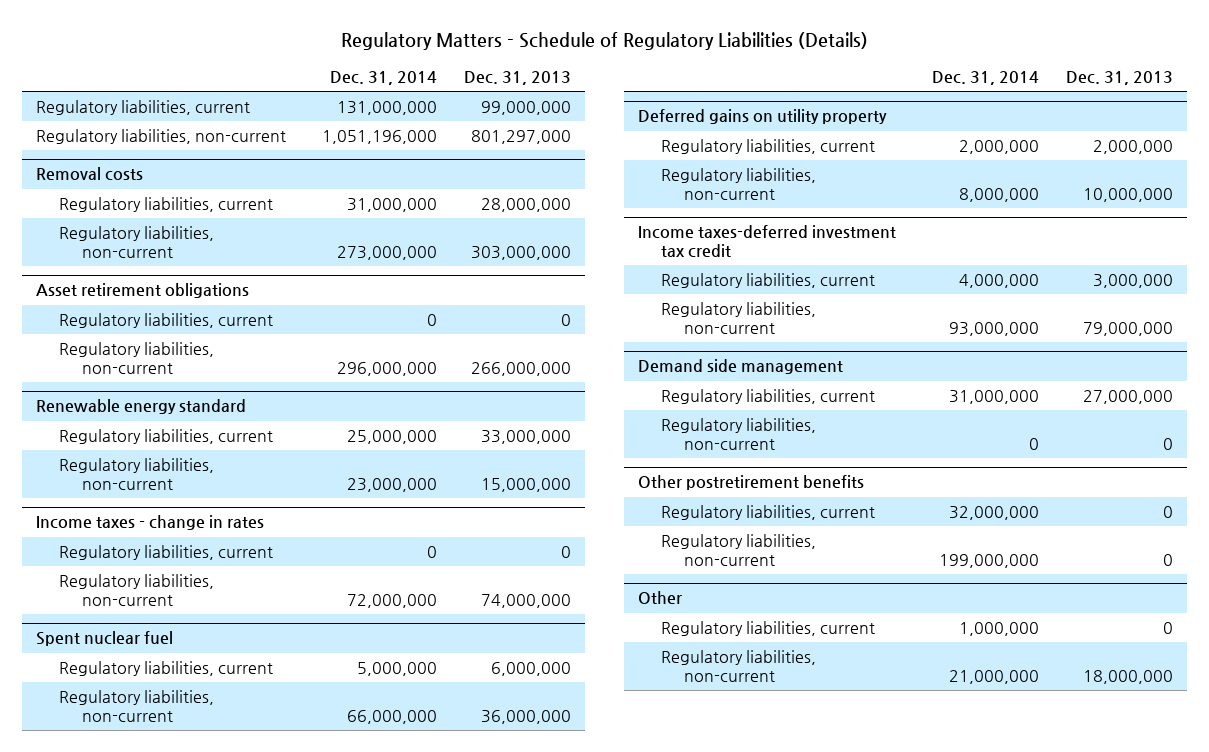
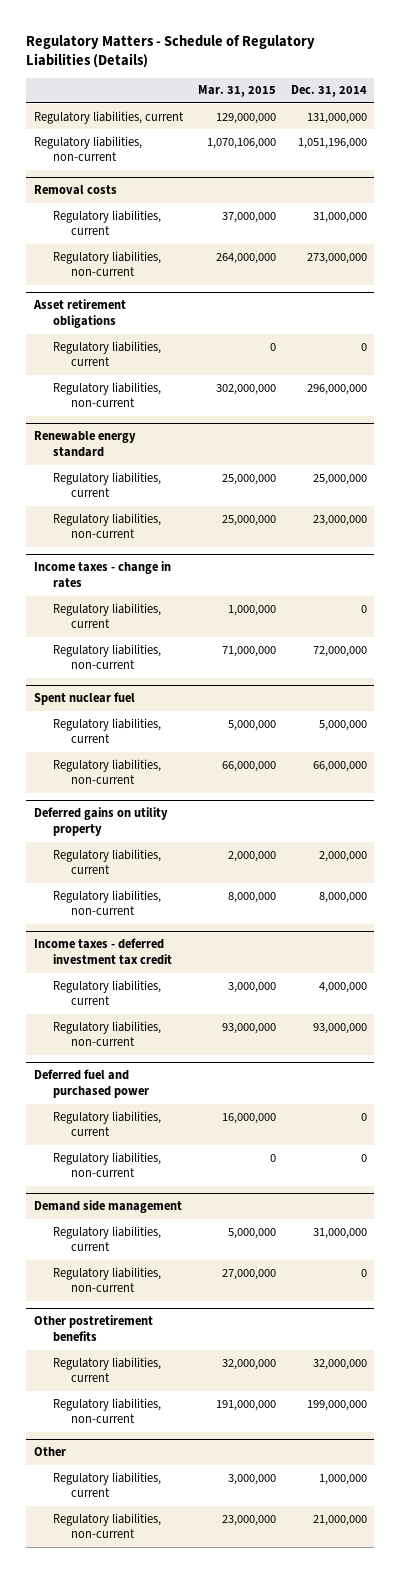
- | Dec. 31, 2014 | Dec. 31, 2013
+ | Mar. 31, 2015 | Dec. 31, 2014
- Income taxes-deferred investment tax credit
+ Income taxes - deferred investment tax credit
+ Deferred fuel and purchased power
+ Regulatory liabilities, current | 16,000,000 | 0
+ Regulatory liabilities, non-current | 0 | 0

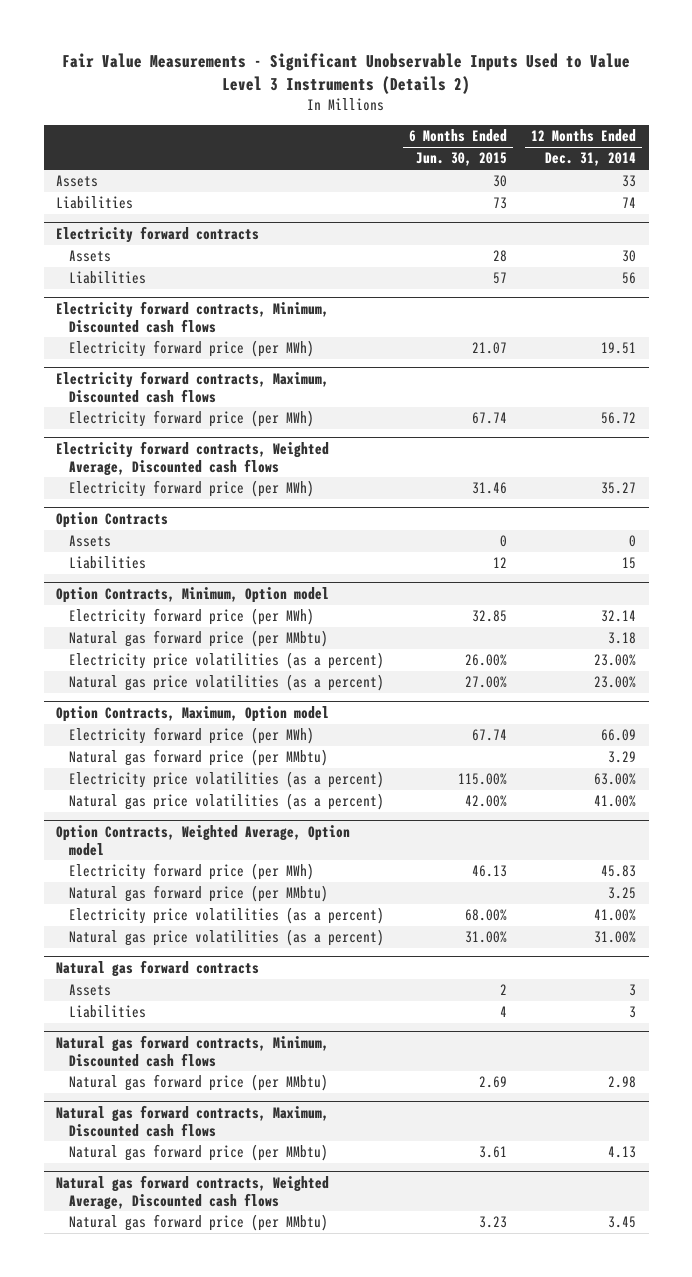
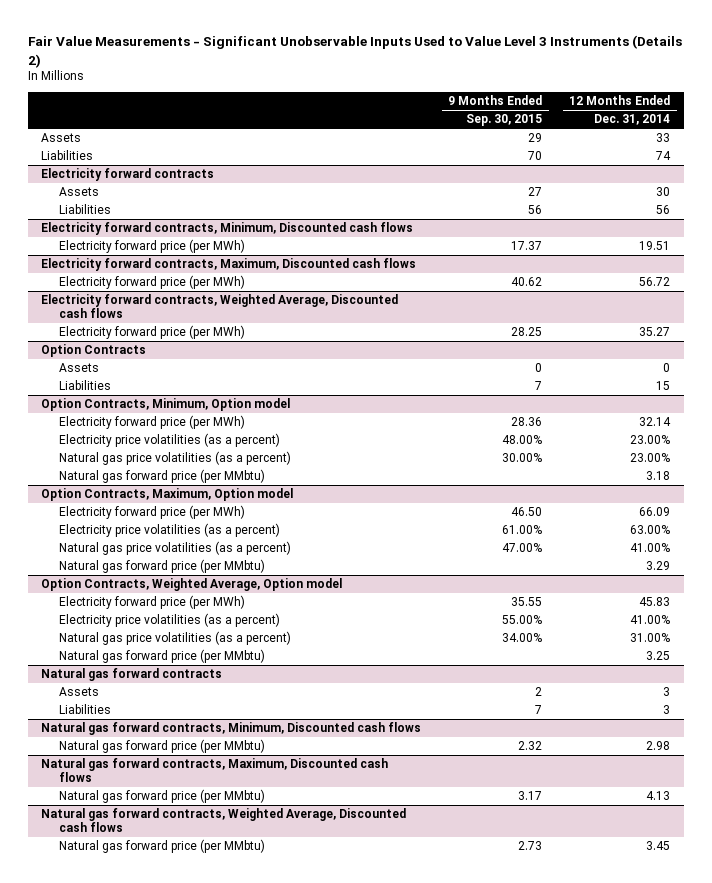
- | 6 Months Ended Jun. 30, 2015 | 12 Months Ended Dec. 31, 2014
+ | 9 Months Ended Sep. 30, 2015 | 12 Months Ended Dec. 31, 2014
@ Option Contracts, Minimum, Option model
moved down: Natural gas forward price (per MMbtu) | | 3.18
@ Option Contracts, Maximum, Option model
moved down: Natural gas forward price (per MMbtu) | | 3.29
@ Option Contracts, Weighted Average, Option model
moved down: Natural gas forward price (per MMbtu) | | 3.25

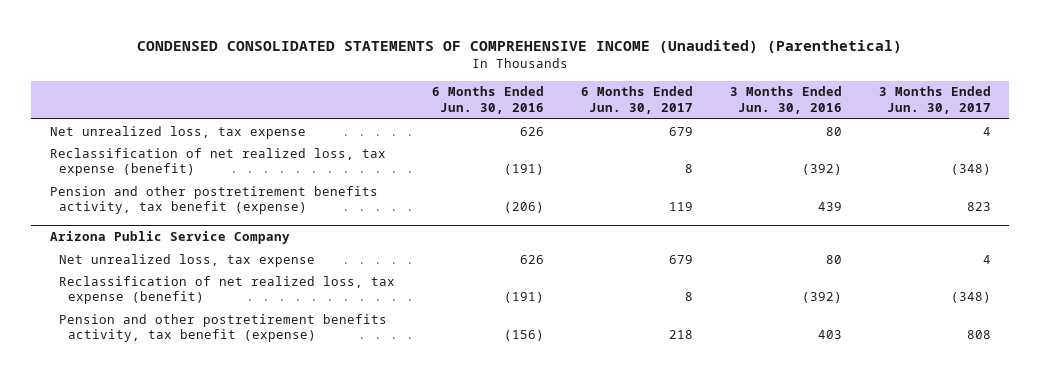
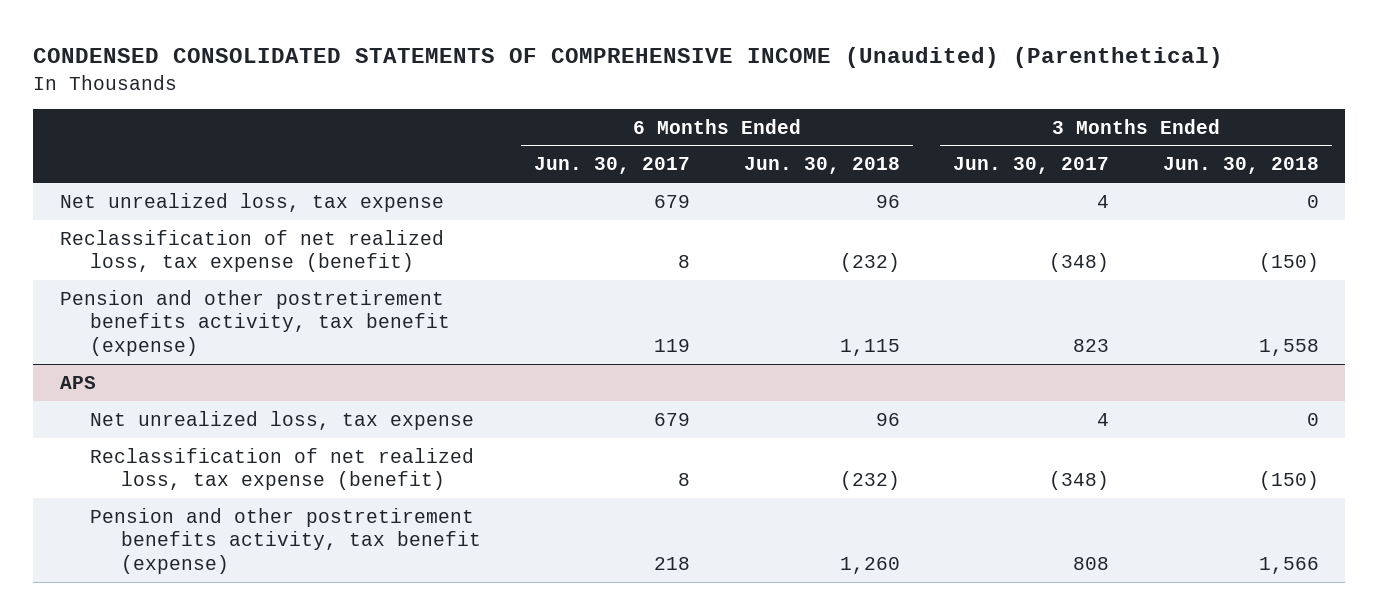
- | 6 Months Ended Jun. 30, 2016 | 6 Months Ended Jun. 30, 2017 | 3 Months Ended Jun. 30, 2016 | 3 Months Ended Jun. 30, 2017
+ | 6 Months Ended Jun. 30, 2017 | 6 Months Ended Jun. 30, 2018 | 3 Months Ended Jun. 30, 2017 | 3 Months Ended Jun. 30, 2018
- Arizona Public Service Company
+ APS

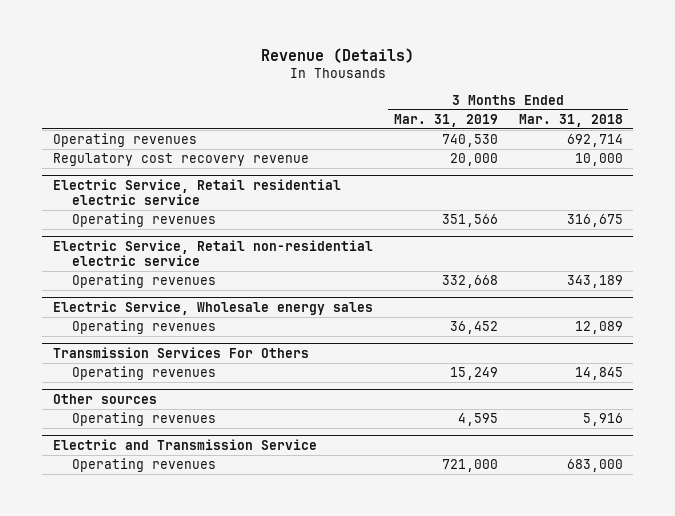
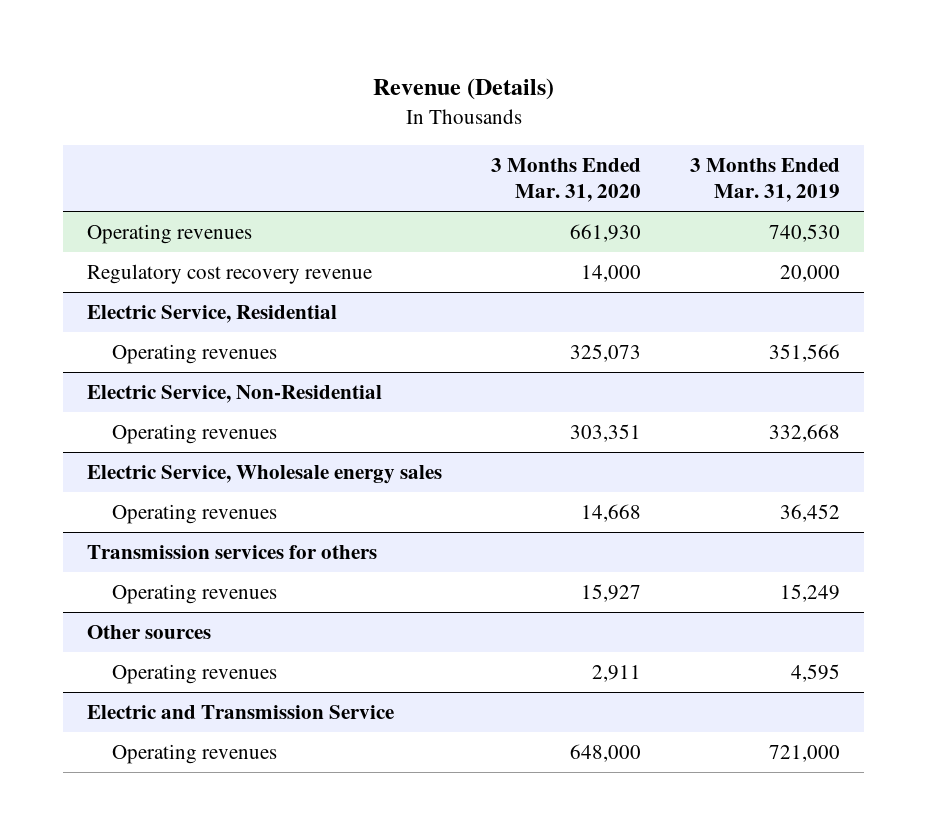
- | 3 Months Ended Mar. 31, 2019 | 3 Months Ended Mar. 31, 2018
+ | 3 Months Ended Mar. 31, 2020 | 3 Months Ended Mar. 31, 2019
- Electric Service, Retail residential electric service
+ Electric Service, Residential
- Electric Service, Retail non-residential electric service
+ Electric Service, Non-Residential
- Transmission Services For Others
+ Transmission services for others

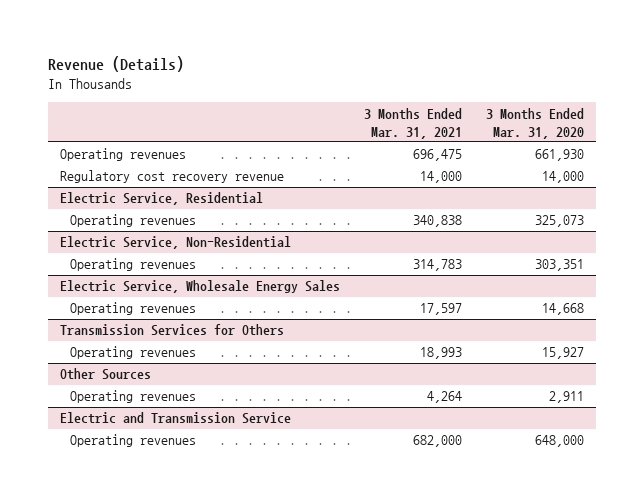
- | 3 Months Ended Mar. 31, 2020 | 3 Months Ended Mar. 31, 2019
+ | 3 Months Ended Mar. 31, 2021 | 3 Months Ended Mar. 31, 2020
- Electric Service, Wholesale energy sales
+ Electric Service, Wholesale Energy Sales
- Transmission services for others
+ Transmission Services for Others
- Other sources
+ Other Sources

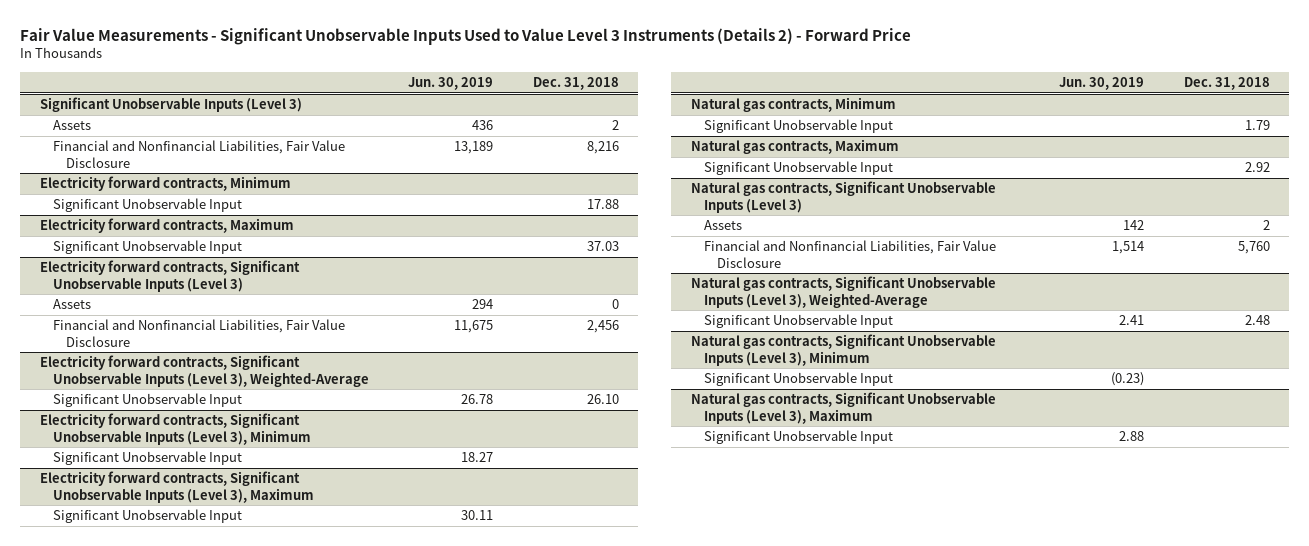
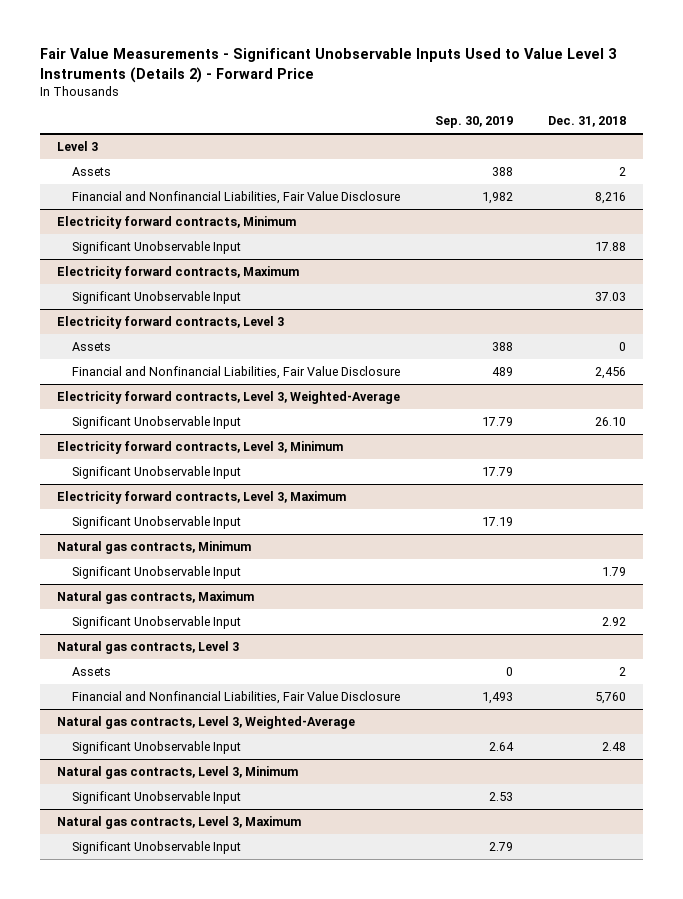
- | Jun. 30, 2019 | Dec. 31, 2018
+ | Sep. 30, 2019 | Dec. 31, 2018
- Significant Unobservable Inputs (Level 3)
+ Level 3
- Electricity forward contracts, Significant Unobservable Inputs (Level 3)
+ Electricity forward contracts, Level 3
- Electricity forward contracts, Significant Unobservable Inputs (Level 3), Weighted-Average
+ Electricity forward contracts, Level 3, Weighted-Average
- Electricity forward contracts, Significant Unobservable Inputs (Level 3), Minimum
+ Electricity forward contracts, Level 3, Minimum
- Electricity forward contracts, Significant Unobservable Inputs (Level 3), Maximum
+ Electricity forward contracts, Level 3, Maximum
- Natural gas contracts, Significant Unobservable Inputs (Level 3)
+ Natural gas contracts, Level 3
- Natural gas contracts, Significant Unobservable Inputs (Level 3), Weighted-Average
+ Natural gas contracts, Level 3, Weighted-Average
- Natural gas contracts, Significant Unobservable Inputs (Level 3), Minimum
+ Natural gas contracts, Level 3, Minimum
- Natural gas contracts, Significant Unobservable Inputs (Level 3), Maximum
+ Natural gas contracts, Level 3, Maximum

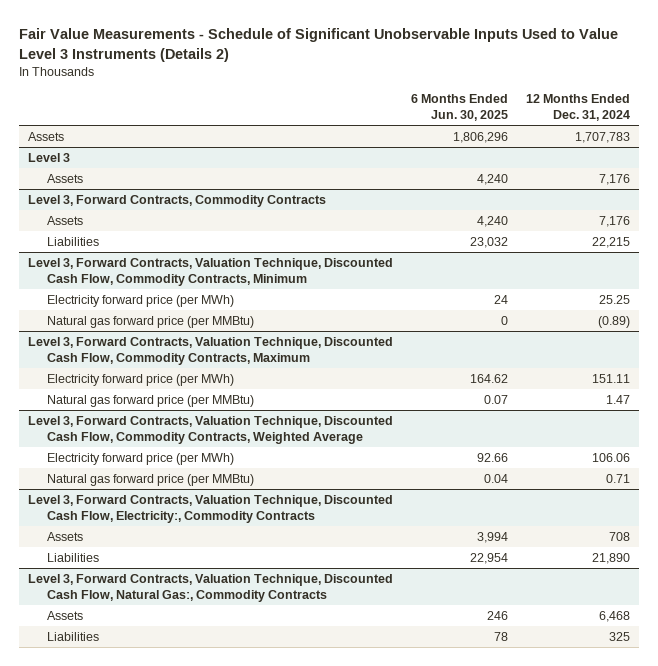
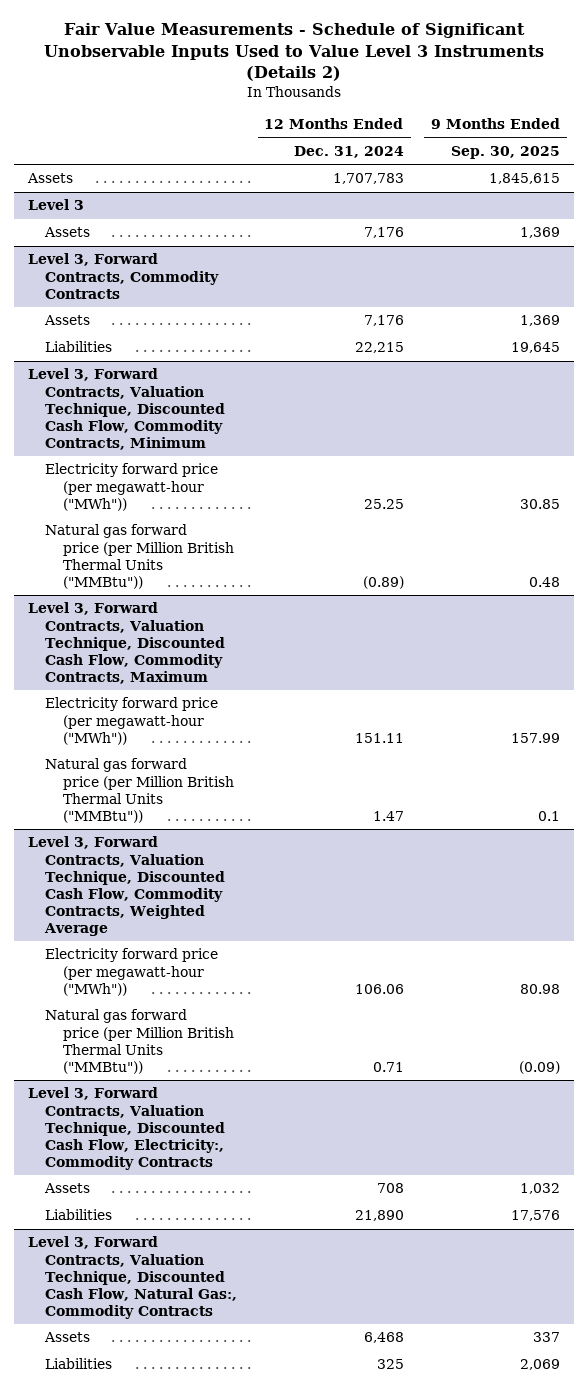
- | 6 Months Ended Jun. 30, 2025 | 12 Months Ended Dec. 31, 2024
+ | 12 Months Ended Dec. 31, 2024 | 9 Months Ended Sep. 30, 2025
@ Level 3, Forward Contracts, Valuation Technique, Discounted Cash Flow, Commodity Contracts, Minimum
- Electricity forward price (per MWh) | 24 | 25.25
- Natural gas forward price (per MMBtu) | 0 | (0.89)
+ Electricity forward price (per megawatt-hour ("MWh")) | 25.25 | 30.85
+ Natural gas forward price (per Million British Thermal Units ("MMBtu")) | (0.89) | 0.48
@ Level 3, Forward Contracts, Valuation Technique, Discounted Cash Flow, Commodity Contracts, Maximum
- Electricity forward price (per MWh) | 164.62 | 151.11
- Natural gas forward price (per MMBtu) | 0.07 | 1.47
+ Electricity forward price (per megawatt-hour ("MWh")) | 151.11 | 157.99
+ Natural gas forward price (per Million British Thermal Units ("MMBtu")) | 1.47 | 0.1
@ Level 3, Forward Contracts, Valuation Technique, Discounted Cash Flow, Commodity Contracts, Weighted Average
- Electricity forward price (per MWh) | 92.66 | 106.06
- Natural gas forward price (per MMBtu) | 0.04 | 0.71
+ Electricity forward price (per megawatt-hour ("MWh")) | 106.06 | 80.98
+ Natural gas forward price (per Million British Thermal Units ("MMBtu")) | 0.71 | (0.09)

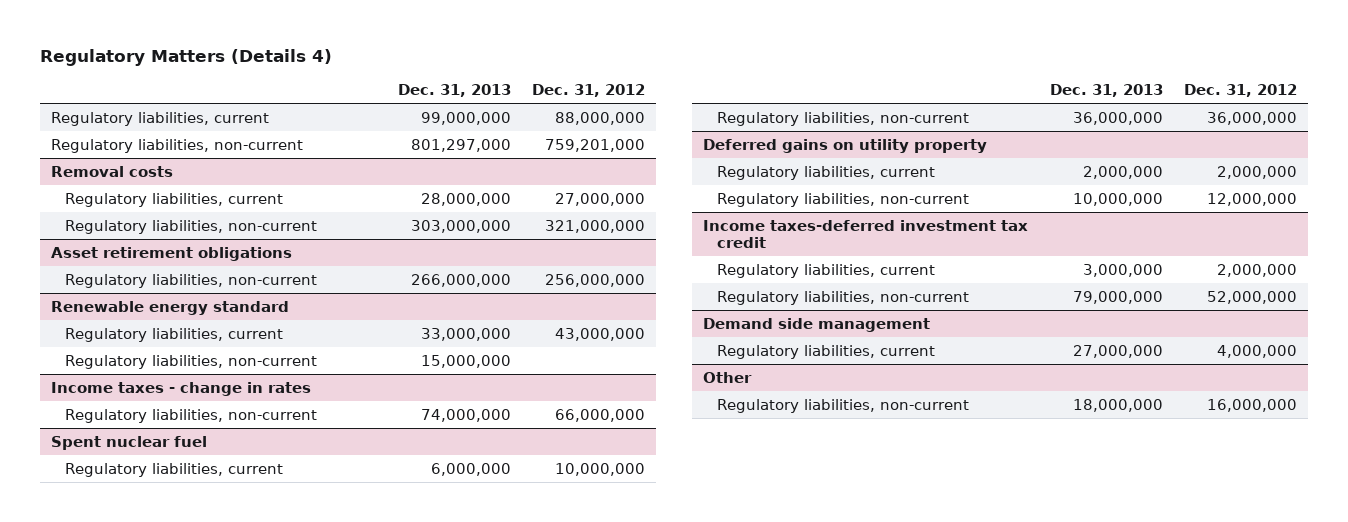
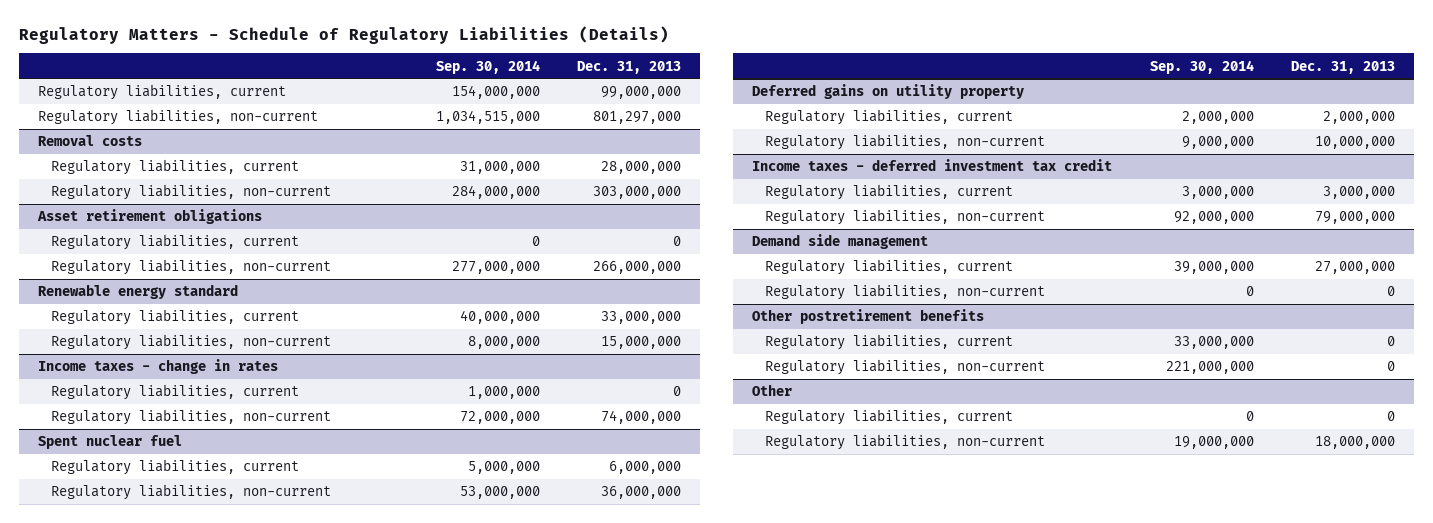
- Regulatory Matters (Details 4)
+ Regulatory Matters - Schedule of Regulatory Liabilities (Details)
- | Dec. 31, 2013 | Dec. 31, 2012
+ | Sep. 30, 2014 | Dec. 31, 2013
@ Asset retirement obligations
+ Regulatory liabilities, current | 0 | 0
@ Income taxes - change in rates
+ Regulatory liabilities, current | 1,000,000 | 0
- Income taxes-deferred investment tax credit
+ Income taxes - deferred investment tax credit
@ Demand side management
+ Regulatory liabilities, non-current | 0 | 0
+ Other postretirement benefits
+ Regulatory liabilities, current | 33,000,000 | 0
+ Regulatory liabilities, non-current | 221,000,000 | 0
@ Other
+ Regulatory liabilities, current | 0 | 0

